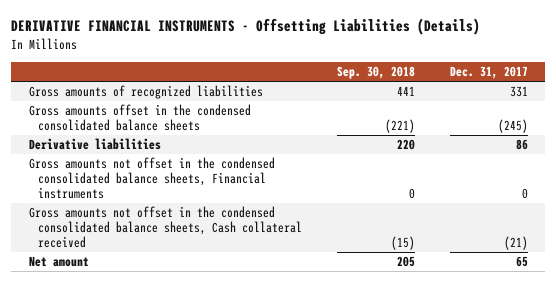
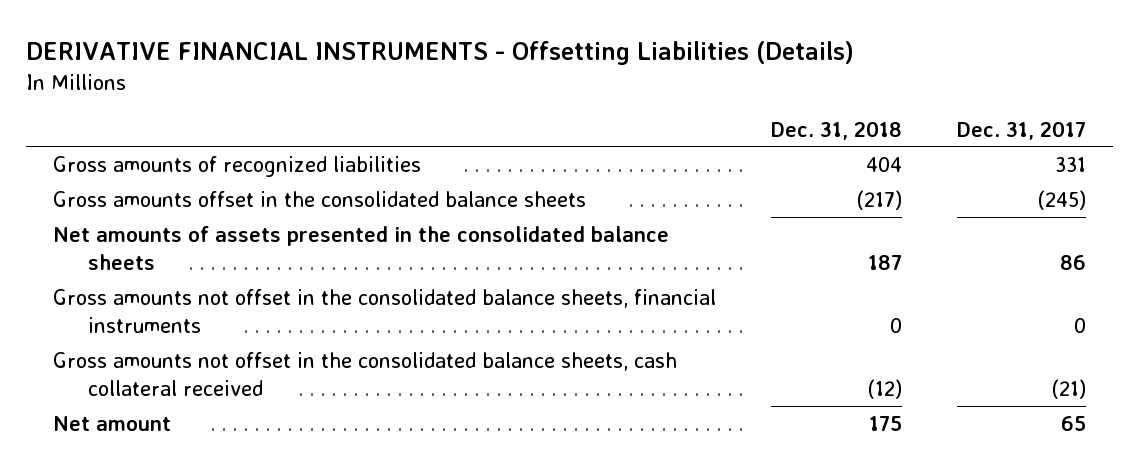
- | Sep. 30, 2018 | Dec. 31, 2017
+ | Dec. 31, 2018 | Dec. 31, 2017
- Gross amounts offset in the condensed consolidated balance sheets | (221) | (245)
- Derivative liabilities | 220 | 86
- Gross amounts not offset in the condensed consolidated balance sheets, Financial instruments | 0 | 0
- Gross amounts not offset in the condensed consolidated balance sheets, Cash collateral received | (15) | (21)
+ Gross amounts offset in the consolidated balance sheets | (217) | (245)
+ Net amounts of assets presented in the consolidated balance sheets | 187 | 86
+ Gross amounts not offset in the consolidated balance sheets, financial instruments | 0 | 0
+ Gross amounts not offset in the consolidated balance sheets, cash collateral received | (12) | (21)

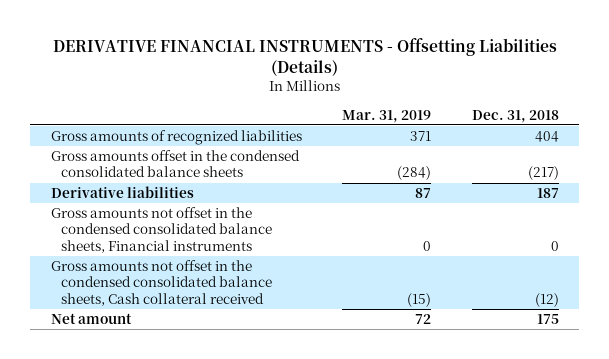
- | Dec. 31, 2018 | Dec. 31, 2017
+ | Mar. 31, 2019 | Dec. 31, 2018
- Gross amounts offset in the consolidated balance sheets | (217) | (245)
- Net amounts of assets presented in the consolidated balance sheets | 187 | 86
- Gross amounts not offset in the consolidated balance sheets, financial instruments | 0 | 0
- Gross amounts not offset in the consolidated balance sheets, cash collateral received | (12) | (21)
+ Gross amounts offset in the condensed consolidated balance sheets | (284) | (217)
+ Derivative liabilities | 87 | 187
+ Gross amounts not offset in the condensed consolidated balance sheets, Financial instruments | 0 | 0
+ Gross amounts not offset in the condensed consolidated balance sheets, Cash collateral received | (15) | (12)

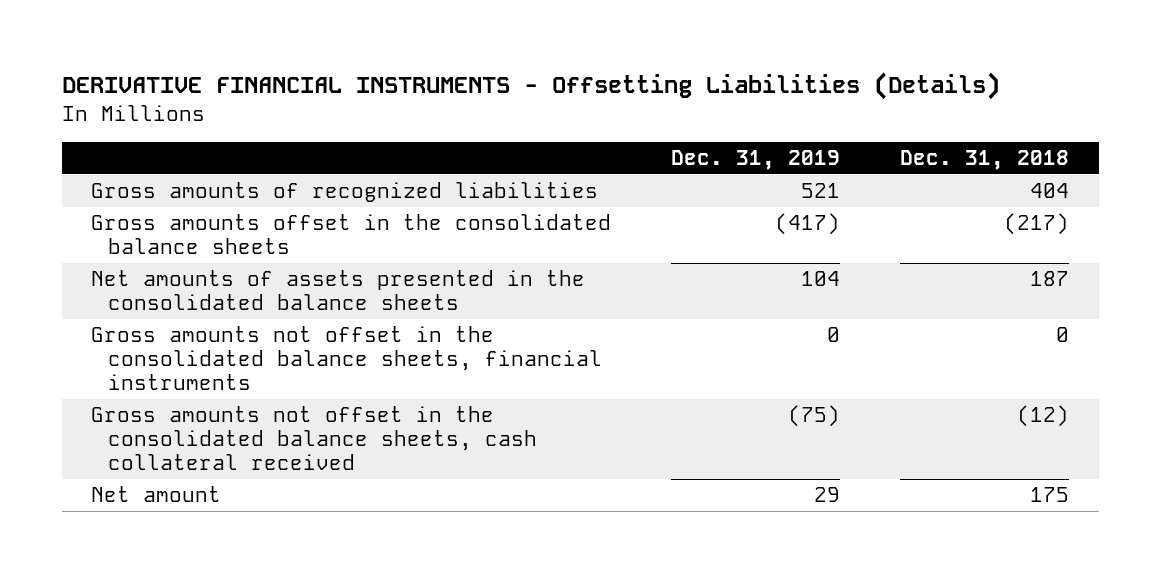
- | Mar. 31, 2019 | Dec. 31, 2018
+ | Dec. 31, 2019 | Dec. 31, 2018
- Gross amounts offset in the condensed consolidated balance sheets | (284) | (217)
- Derivative liabilities | 87 | 187
- Gross amounts not offset in the condensed consolidated balance sheets, Financial instruments | 0 | 0
- Gross amounts not offset in the condensed consolidated balance sheets, Cash collateral received | (15) | (12)
+ Gross amounts offset in the consolidated balance sheets | (417) | (217)
+ Net amounts of assets presented in the consolidated balance sheets | 104 | 187
+ Gross amounts not offset in the consolidated balance sheets, financial instruments | 0 | 0
+ Gross amounts not offset in the consolidated balance sheets, cash collateral received | (75) | (12)

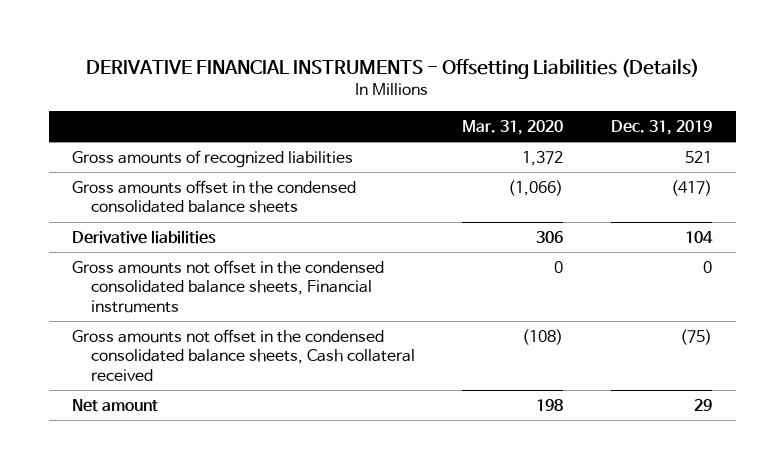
- | Dec. 31, 2019 | Dec. 31, 2018
+ | Mar. 31, 2020 | Dec. 31, 2019
- Gross amounts offset in the consolidated balance sheets | (417) | (217)
- Net amounts of assets presented in the consolidated balance sheets | 104 | 187
- Gross amounts not offset in the consolidated balance sheets, financial instruments | 0 | 0
- Gross amounts not offset in the consolidated balance sheets, cash collateral received | (75) | (12)
+ Gross amounts offset in the condensed consolidated balance sheets | (1,066) | (417)
+ Derivative liabilities | 306 | 104
+ Gross amounts not offset in the condensed consolidated balance sheets, Financial instruments | 0 | 0
+ Gross amounts not offset in the condensed consolidated balance sheets, Cash collateral received | (108) | (75)

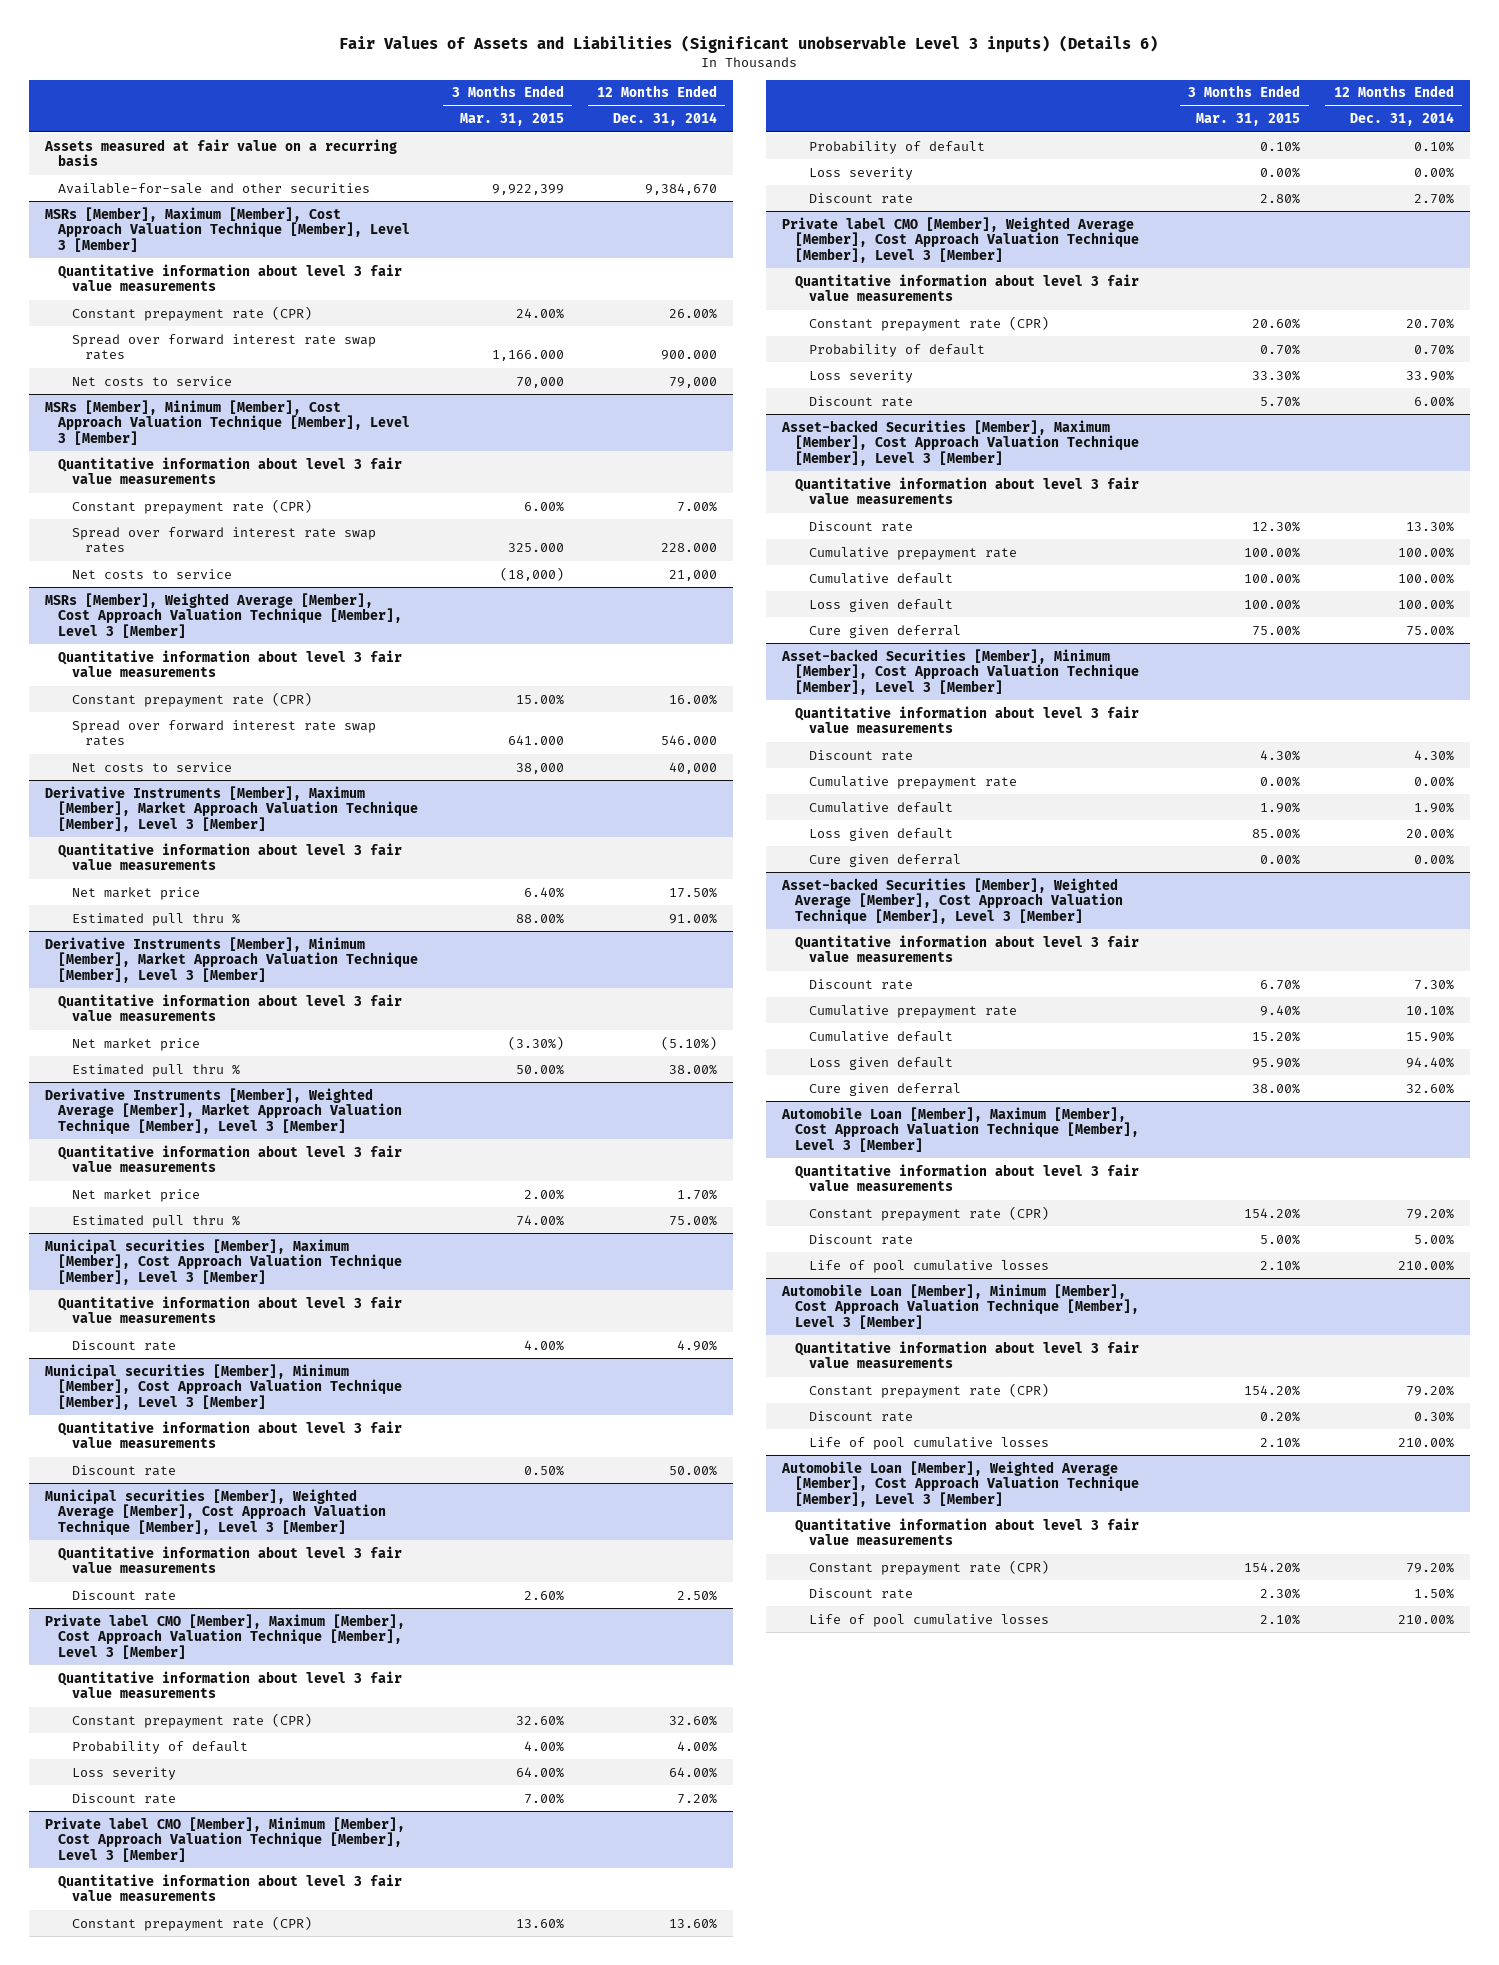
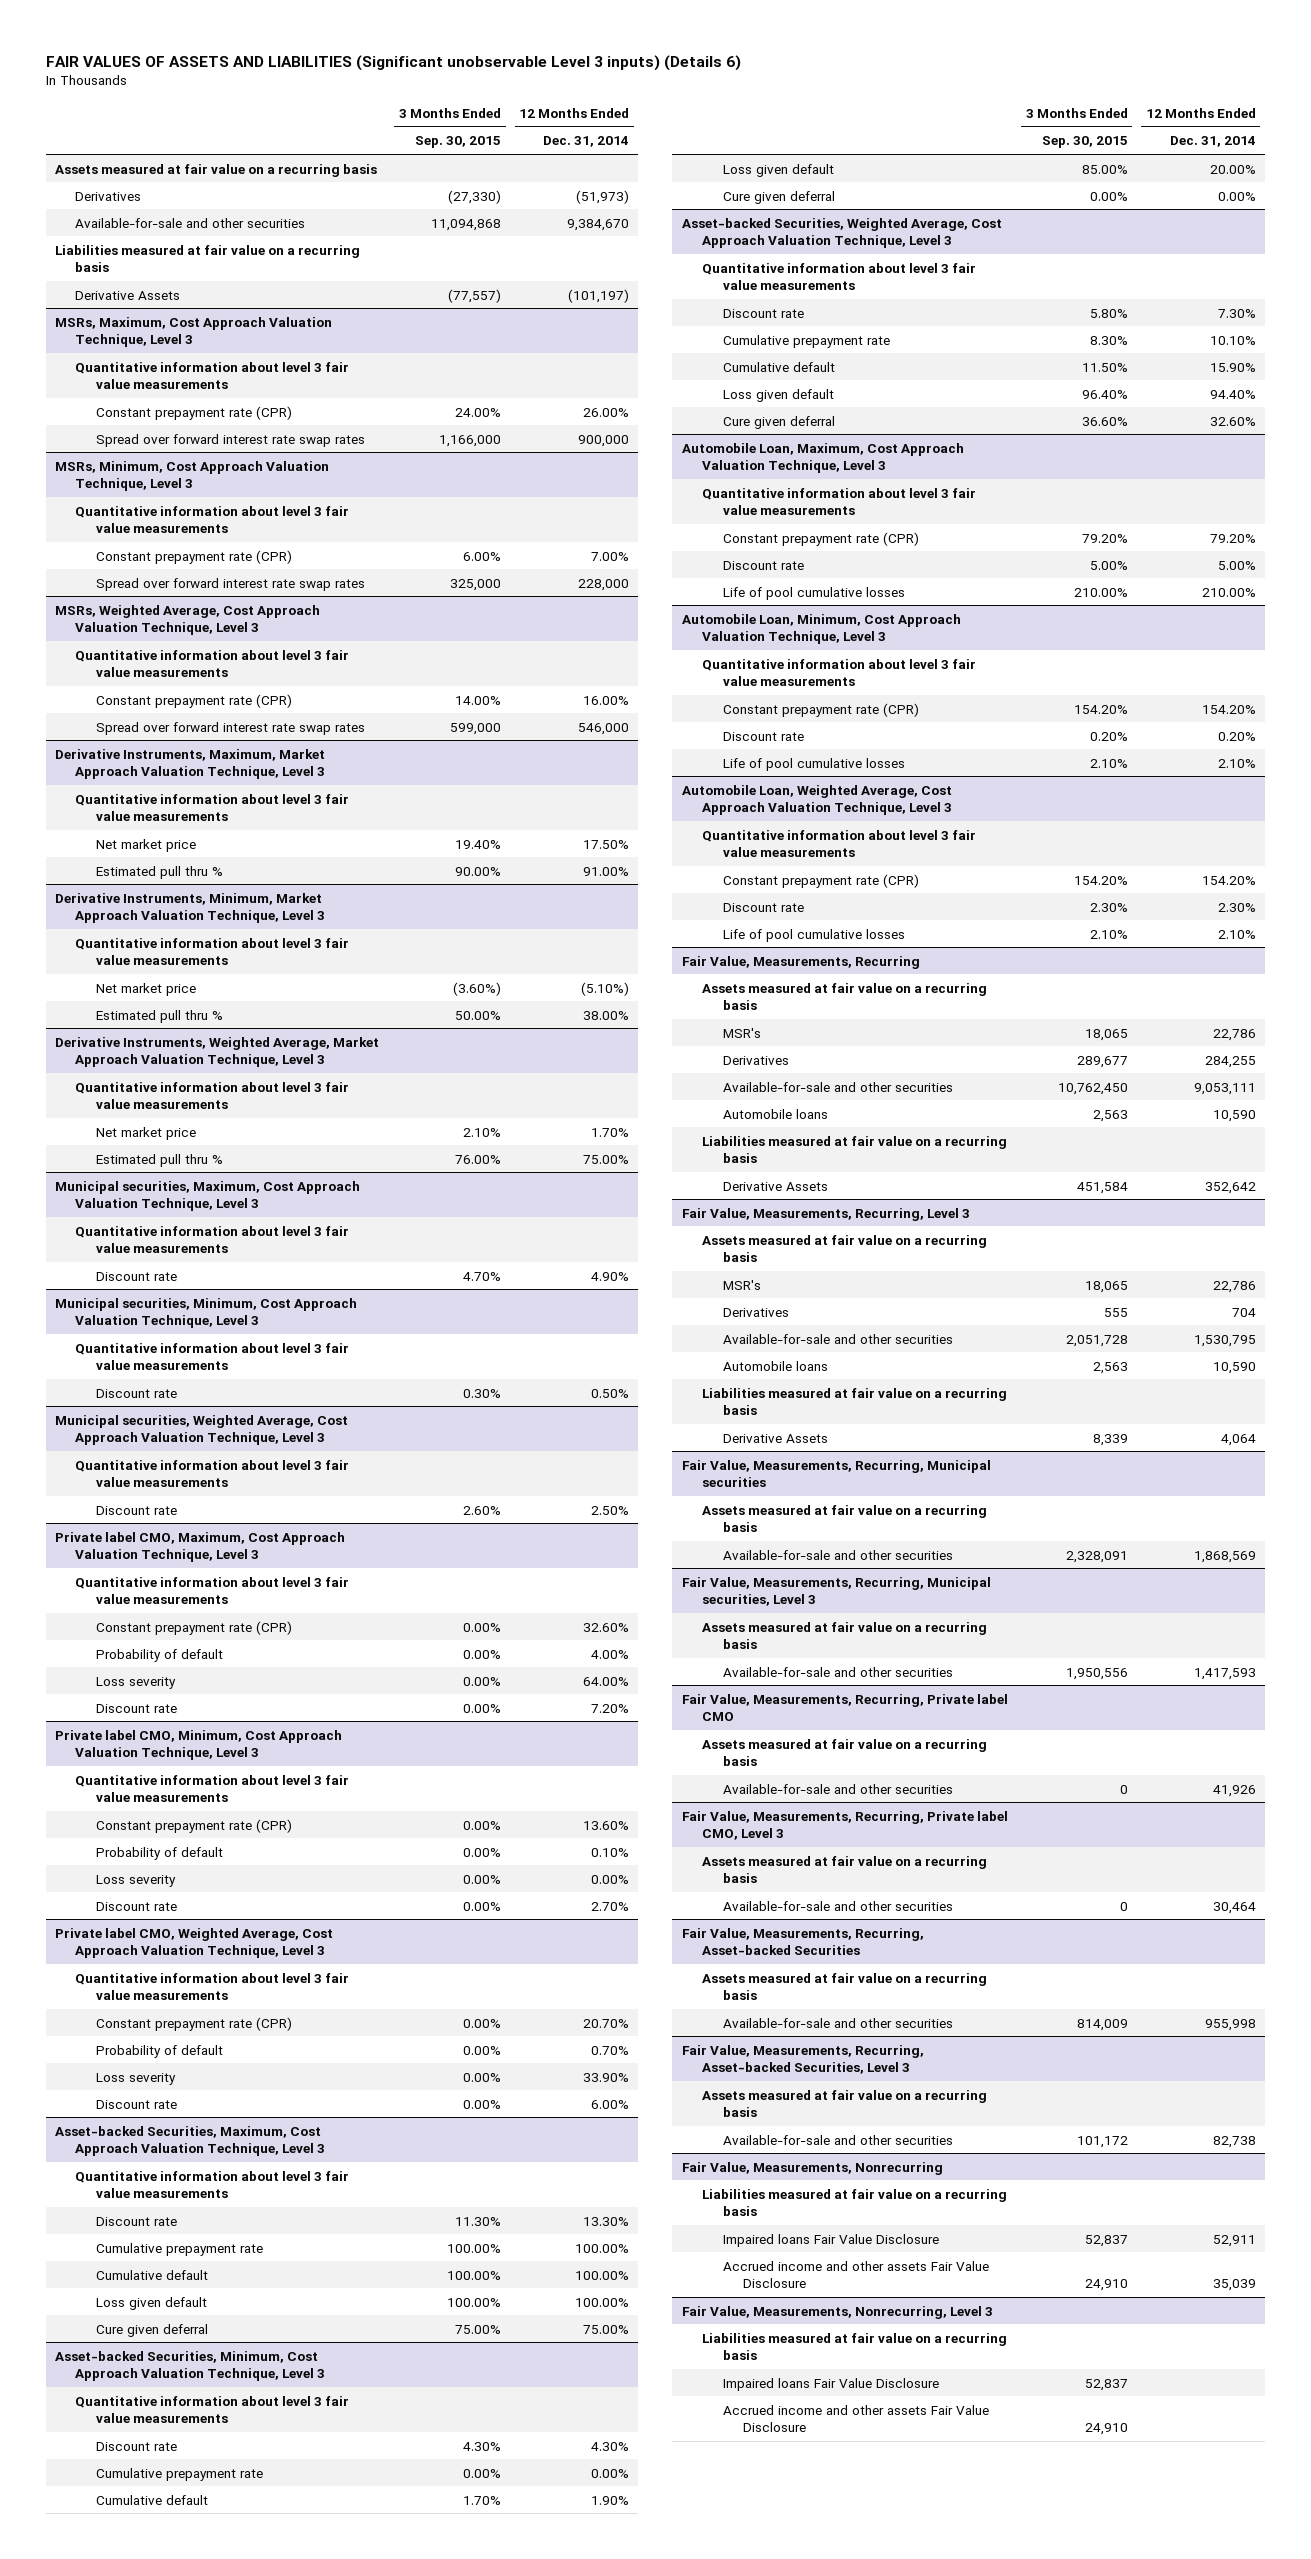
- Fair Values of Assets and Liabilities (Significant unobservable Level 3 inputs) (Details 6)
+ FAIR VALUES OF ASSETS AND LIABILITIES (Significant unobservable Level 3 inputs) (Details 6)
- | 3 Months Ended Mar. 31, 2015 | 12 Months Ended Dec. 31, 2014
+ | 3 Months Ended Sep. 30, 2015 | 12 Months Ended Dec. 31, 2014
+ Derivatives | (27,330) | (51,973)
- MSRs [Member], Maximum [Member], Cost Approach Valuation Technique [Member], Level 3 [Member]
+ Liabilities measured at fair value on a recurring basis
+ Derivative Assets | (77,557) | (101,197)
+ MSRs, Maximum, Cost Approach Valuation Technique, Level 3
- Spread over forward interest rate swap rates | 1,166.000 | 900.000
- Net costs to service | 70,000 | 79,000
- MSRs [Member], Minimum [Member], Cost Approach Valuation Technique [Member], Level 3 [Member]
+ Spread over forward interest rate swap rates | 1,166,000 | 900,000
+ MSRs, Minimum, Cost Approach Valuation Technique, Level 3
- Spread over forward interest rate swap rates | 325.000 | 228.000
- Net costs to service | (18,000) | 21,000
- MSRs [Member], Weighted Average [Member], Cost Approach Valuation Technique [Member], Level 3 [Member]
+ Spread over forward interest rate swap rates | 325,000 | 228,000
+ MSRs, Weighted Average, Cost Approach Valuation Technique, Level 3
- Spread over forward interest rate swap rates | 641.000 | 546.000
- Net costs to service | 38,000 | 40,000
- Derivative Instruments [Member], Maximum [Member], Market Approach Valuation Technique [Member], Level 3 [Member]
+ Spread over forward interest rate swap rates | 599,000 | 546,000
+ Derivative Instruments, Maximum, Market Approach Valuation Technique, Level 3
- Derivative Instruments [Member], Minimum [Member], Market Approach Valuation Technique [Member], Level 3 [Member]
+ Derivative Instruments, Minimum, Market Approach Valuation Technique, Level 3
- Derivative Instruments [Member], Weighted Average [Member], Market Approach Valuation Technique [Member], Level 3 [Member]
+ Derivative Instruments, Weighted Average, Market Approach Valuation Technique, Level 3
- Municipal securities [Member], Maximum [Member], Cost Approach Valuation Technique [Member], Level 3 [Member]
+ Municipal securities, Maximum, Cost Approach Valuation Technique, Level 3
- Municipal securities [Member], Minimum [Member], Cost Approach Valuation Technique [Member], Level 3 [Member]
+ Municipal securities, Minimum, Cost Approach Valuation Technique, Level 3
- Discount rate | 0.50% | 50.00%
- Municipal securities [Member], Weighted Average [Member], Cost Approach Valuation Technique [Member], Level 3 [Member]
+ Discount rate | 0.30% | 0.50%
+ Municipal securities, Weighted Average, Cost Approach Valuation Technique, Level 3
- Private label CMO [Member], Maximum [Member], Cost Approach Valuation Technique [Member], Level 3 [Member]
+ Private label CMO, Maximum, Cost Approach Valuation Technique, Level 3
- Private label CMO [Member], Minimum [Member], Cost Approach Valuation Technique [Member], Level 3 [Member]
+ Private label CMO, Minimum, Cost Approach Valuation Technique, Level 3
- Private label CMO [Member], Weighted Average [Member], Cost Approach Valuation Technique [Member], Level 3 [Member]
+ Private label CMO, Weighted Average, Cost Approach Valuation Technique, Level 3
- Asset-backed Securities [Member], Maximum [Member], Cost Approach Valuation Technique [Member], Level 3 [Member]
+ Asset-backed Securities, Maximum, Cost Approach Valuation Technique, Level 3
- Asset-backed Securities [Member], Minimum [Member], Cost Approach Valuation Technique [Member], Level 3 [Member]
+ Asset-backed Securities, Minimum, Cost Approach Valuation Technique, Level 3
- Asset-backed Securities [Member], Weighted Average [Member], Cost Approach Valuation Technique [Member], Level 3 [Member]
+ Asset-backed Securities, Weighted Average, Cost Approach Valuation Technique, Level 3
- Automobile Loan [Member], Maximum [Member], Cost Approach Valuation Technique [Member], Level 3 [Member]
+ Automobile Loan, Maximum, Cost Approach Valuation Technique, Level 3
- Automobile Loan [Member], Minimum [Member], Cost Approach Valuation Technique [Member], Level 3 [Member]
+ Automobile Loan, Minimum, Cost Approach Valuation Technique, Level 3
- Constant prepayment rate (CPR) | 154.20% | 79.20%
- Discount rate | 0.20% | 0.30%
- Life of pool cumulative losses | 2.10% | 210.00%
- Automobile Loan [Member], Weighted Average [Member], Cost Approach Valuation Technique [Member], Level 3 [Member]
+ Constant prepayment rate (CPR) | 154.20% | 154.20%
+ Discount rate | 0.20% | 0.20%
+ Life of pool cumulative losses | 2.10% | 2.10%
+ Automobile Loan, Weighted Average, Cost Approach Valuation Technique, Level 3
- Constant prepayment rate (CPR) | 154.20% | 79.20%
- Discount rate | 2.30% | 1.50%
- Life of pool cumulative losses | 2.10% | 210.00%
+ Constant prepayment rate (CPR) | 154.20% | 154.20%
+ Discount rate | 2.30% | 2.30%
+ Life of pool cumulative losses | 2.10% | 2.10%
+ Fair Value, Measurements, Recurring
+ Assets measured at fair value on a recurring basis
+ MSR's | 18,065 | 22,786
+ Derivatives | 289,677 | 284,255
+ Available-for-sale and other securities | 10,762,450 | 9,053,111
+ Automobile loans | 2,563 | 10,590
+ Liabilities measured at fair value on a recurring basis
+ Derivative Assets | 451,584 | 352,642
+ Fair Value, Measurements, Recurring, Level 3
+ Assets measured at fair value on a recurring basis
+ MSR's | 18,065 | 22,786
+ Derivatives | 555 | 704
+ Available-for-sale and other securities | 2,051,728 | 1,530,795
+ Automobile loans | 2,563 | 10,590
+ Liabilities measured at fair value on a recurring basis
+ Derivative Assets | 8,339 | 4,064
+ Fair Value, Measurements, Recurring, Municipal securities
+ Assets measured at fair value on a recurring basis
+ Available-for-sale and other securities | 2,328,091 | 1,868,569
+ Fair Value, Measurements, Recurring, Municipal securities, Level 3
+ Assets measured at fair value on a recurring basis
+ Available-for-sale and other securities | 1,950,556 | 1,417,593
+ Fair Value, Measurements, Recurring, Private label CMO
+ Assets measured at fair value on a recurring basis
+ Available-for-sale and other securities | 0 | 41,926
+ Fair Value, Measurements, Recurring, Private label CMO, Level 3
+ Assets measured at fair value on a recurring basis
+ Available-for-sale and other securities | 0 | 30,464
+ Fair Value, Measurements, Recurring, Asset-backed Securities
+ Assets measured at fair value on a recurring basis
+ Available-for-sale and other securities | 814,009 | 955,998
+ Fair Value, Measurements, Recurring, Asset-backed Securities, Level 3
+ Assets measured at fair value on a recurring basis
+ Available-for-sale and other securities | 101,172 | 82,738
+ Fair Value, Measurements, Nonrecurring
+ Liabilities measured at fair value on a recurring basis
+ Impaired loans Fair Value Disclosure | 52,837 | 52,911
+ Accrued income and other assets Fair Value Disclosure | 24,910 | 35,039
+ Fair Value, Measurements, Nonrecurring, Level 3
+ Liabilities measured at fair value on a recurring basis
+ Impaired loans Fair Value Disclosure | 52,837 |
+ Accrued income and other assets Fair Value Disclosure | 24,910 |

